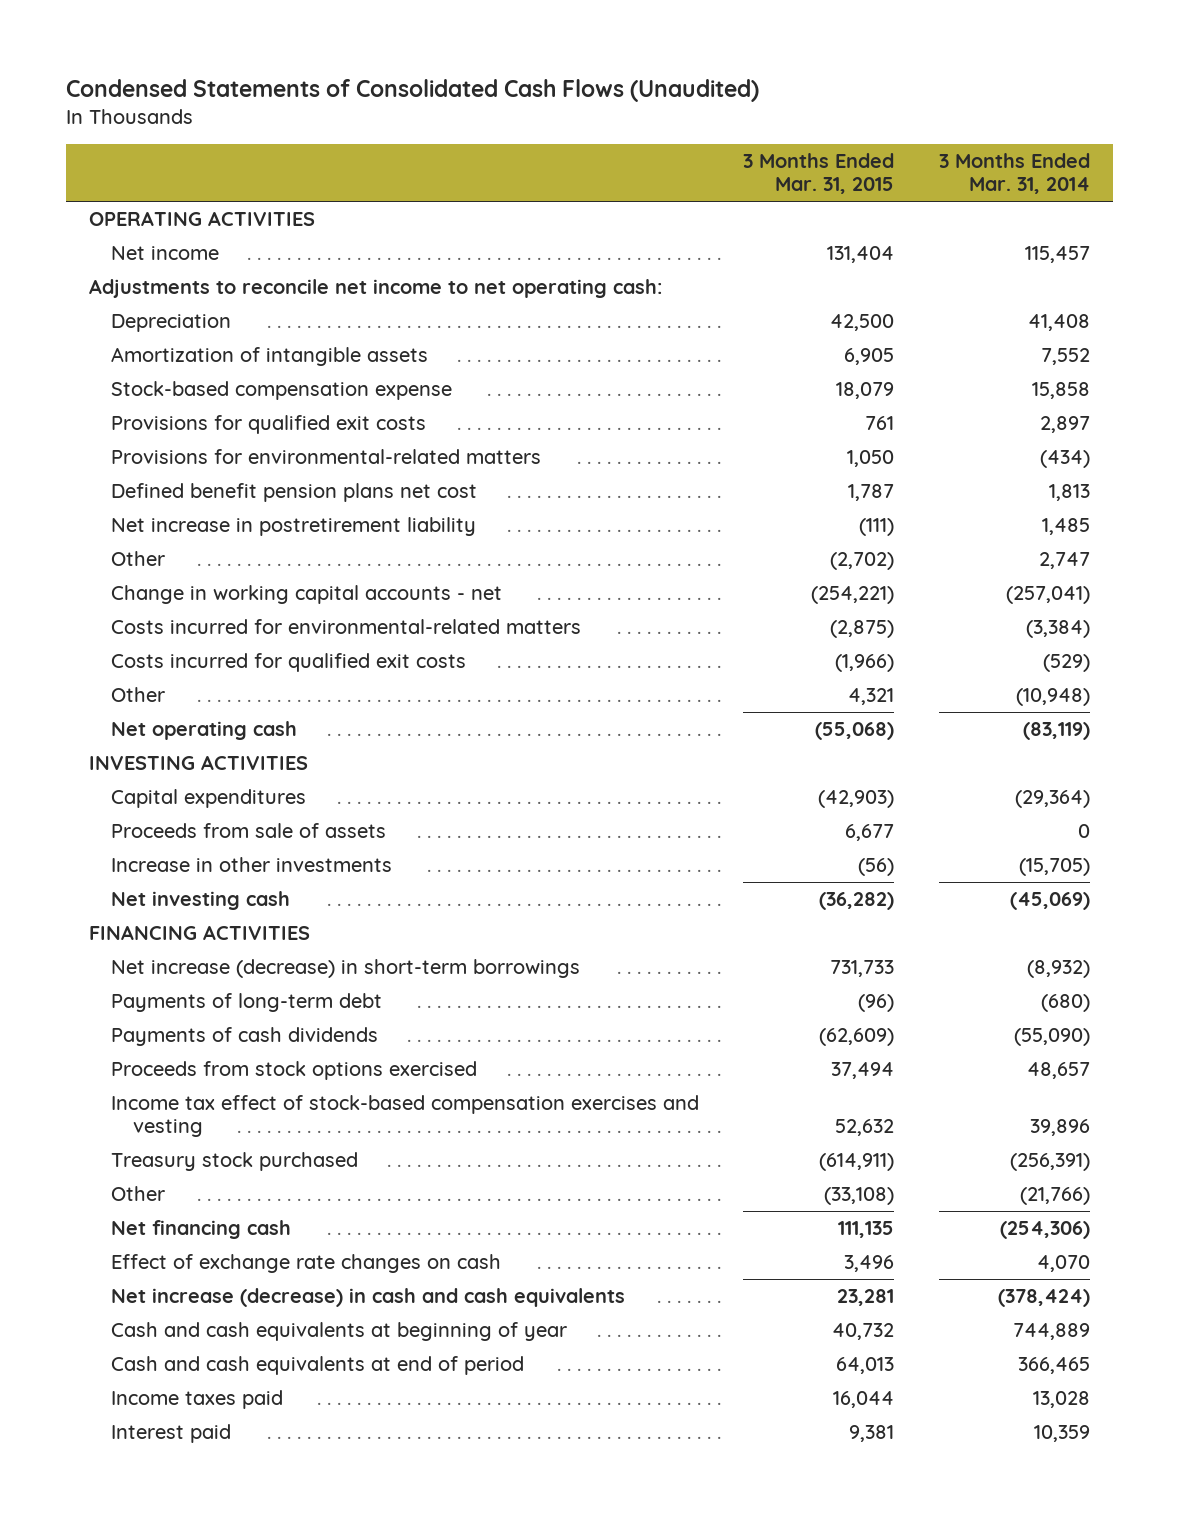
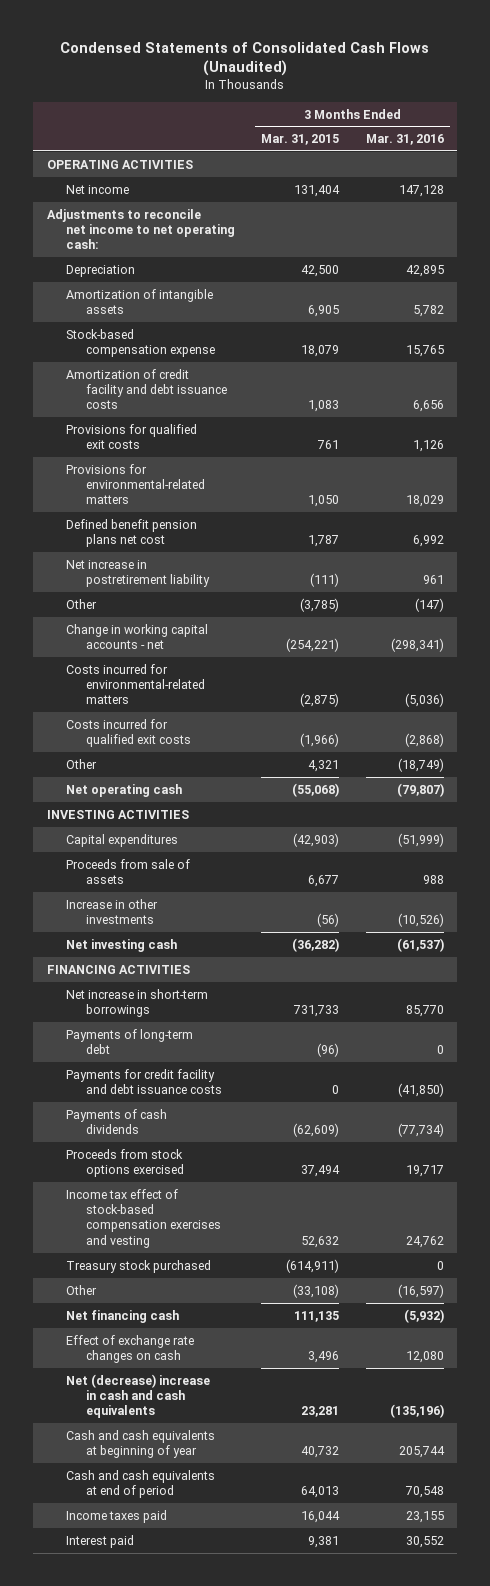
- | 3 Months Ended Mar. 31, 2015 | 3 Months Ended Mar. 31, 2014
+ | 3 Months Ended Mar. 31, 2015 | 3 Months Ended Mar. 31, 2016
+ Amortization of credit facility and debt issuance costs | 1,083 | 6,656
- Other | (2,702) | 2,747
+ Other | (3,785) | (147)
- Net increase (decrease) in short-term borrowings | 731,733 | (8,932)
+ Net increase in short-term borrowings | 731,733 | 85,770
+ Payments for credit facility and debt issuance costs | 0 | (41,850)
- Net increase (decrease) in cash and cash equivalents | 23,281 | (378,424)
+ Net (decrease) increase in cash and cash equivalents | 23,281 | (135,196)

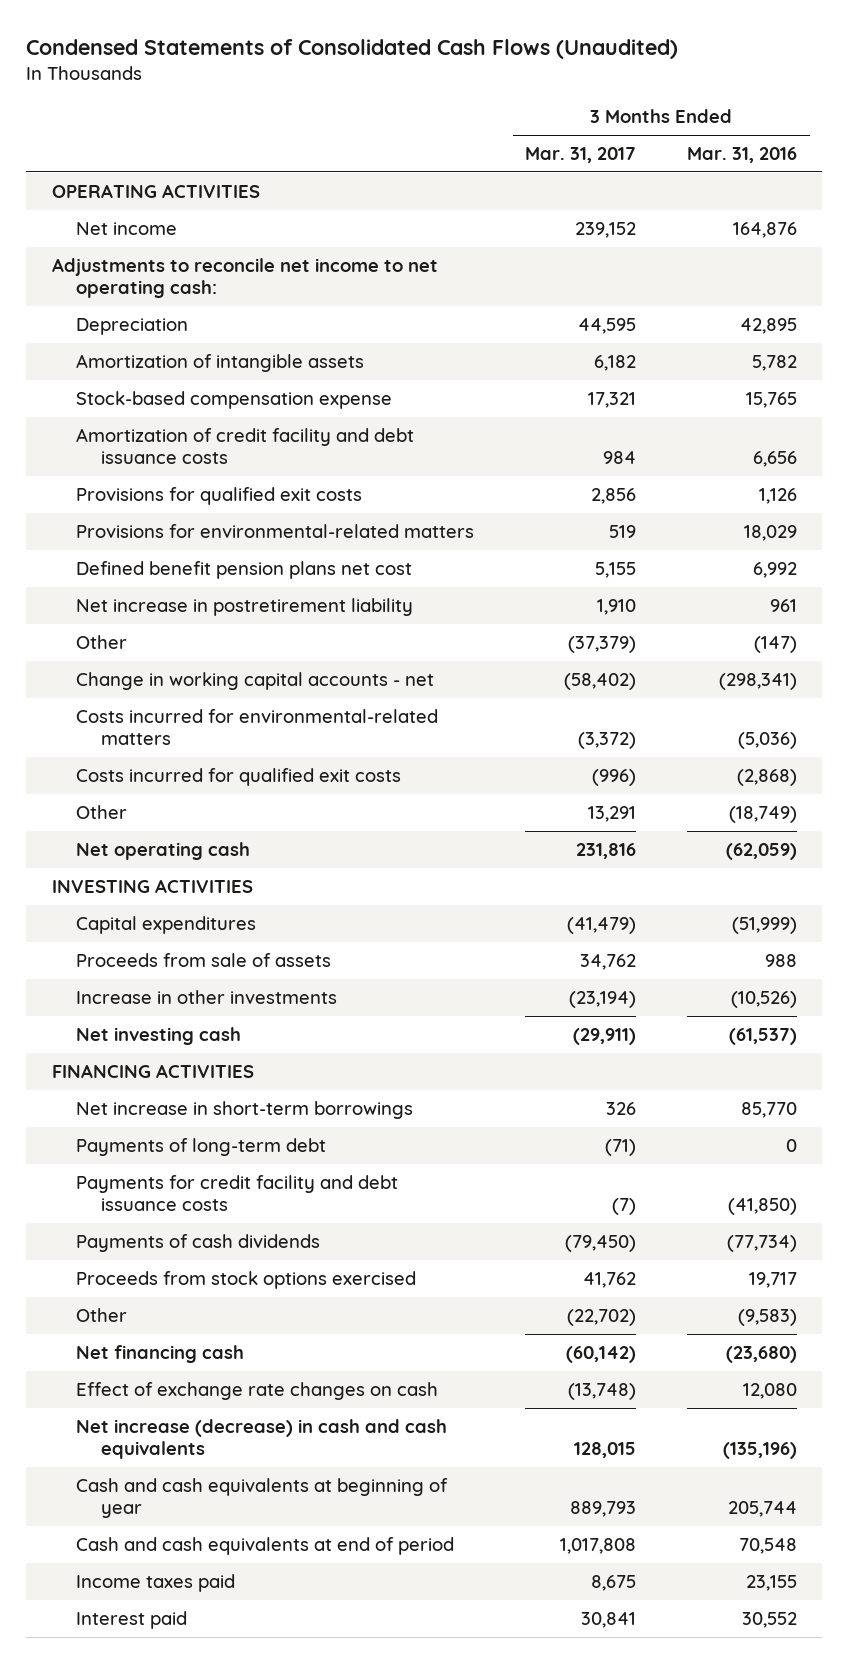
- | 3 Months Ended Mar. 31, 2015 | 3 Months Ended Mar. 31, 2016
+ | 3 Months Ended Mar. 31, 2017 | 3 Months Ended Mar. 31, 2016
- Net income | 131,404 | 147,128
+ Net income | 239,152 | 164,876
- Net operating cash | (55,068) | (79,807)
+ Net operating cash | 231,816 | (62,059)
- Income tax effect of stock-based compensation exercises and vesting | 52,632 | 24,762
- Treasury stock purchased | (614,911) | 0
- Other | (33,108) | (16,597)
- Net financing cash | 111,135 | (5,932)
+ Other | (22,702) | (9,583)
+ Net financing cash | (60,142) | (23,680)
- Net (decrease) increase in cash and cash equivalents | 23,281 | (135,196)
+ Net increase (decrease) in cash and cash equivalents | 128,015 | (135,196)

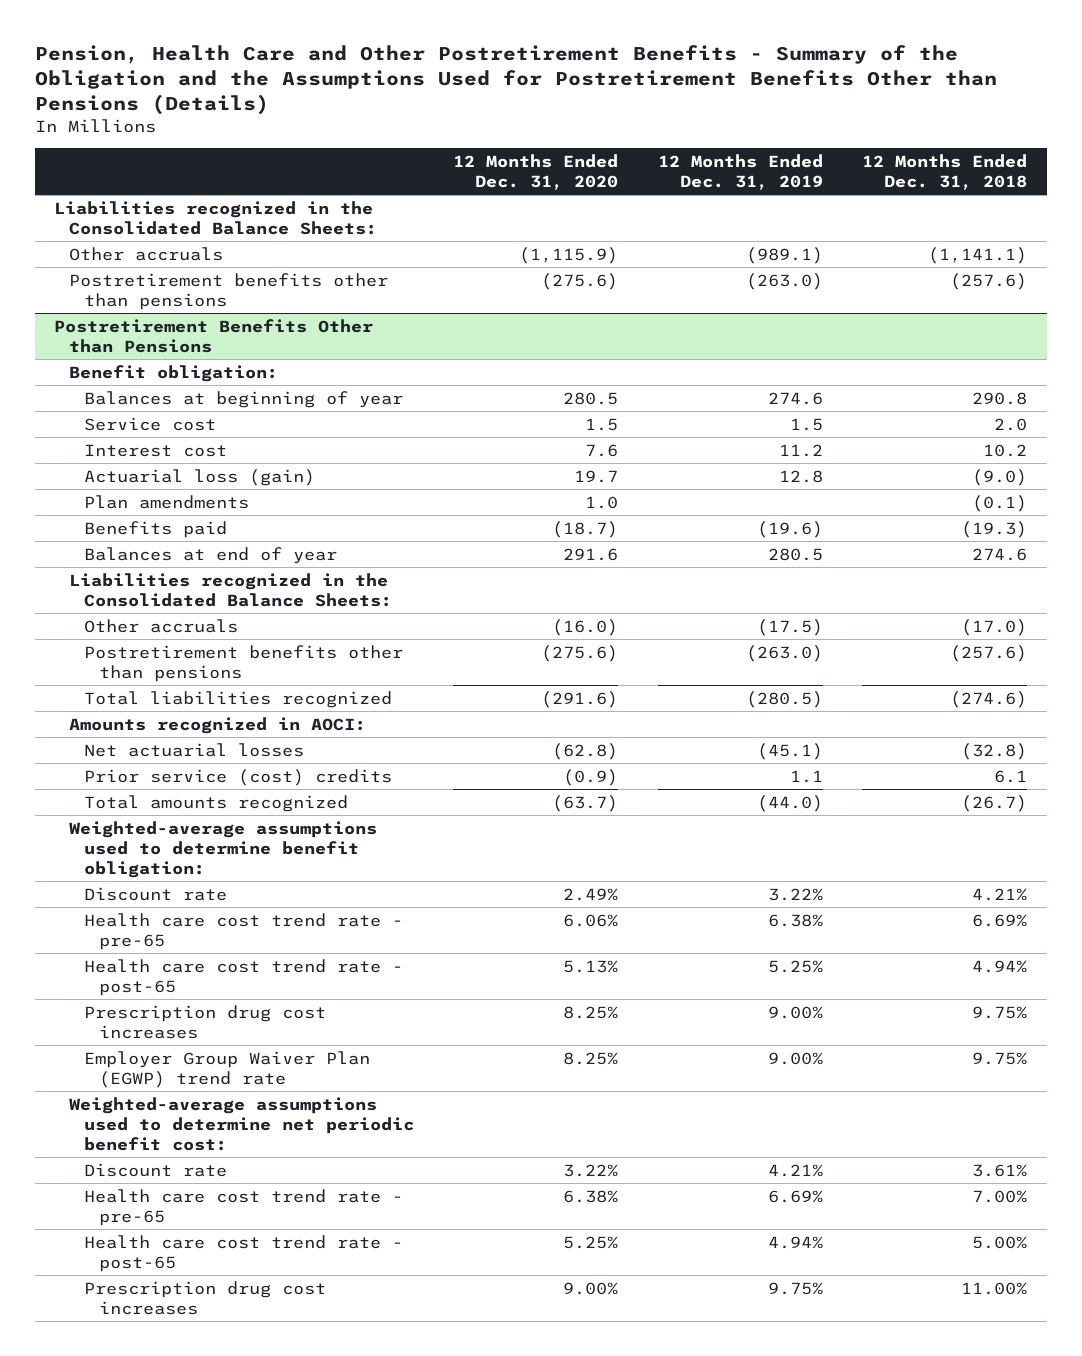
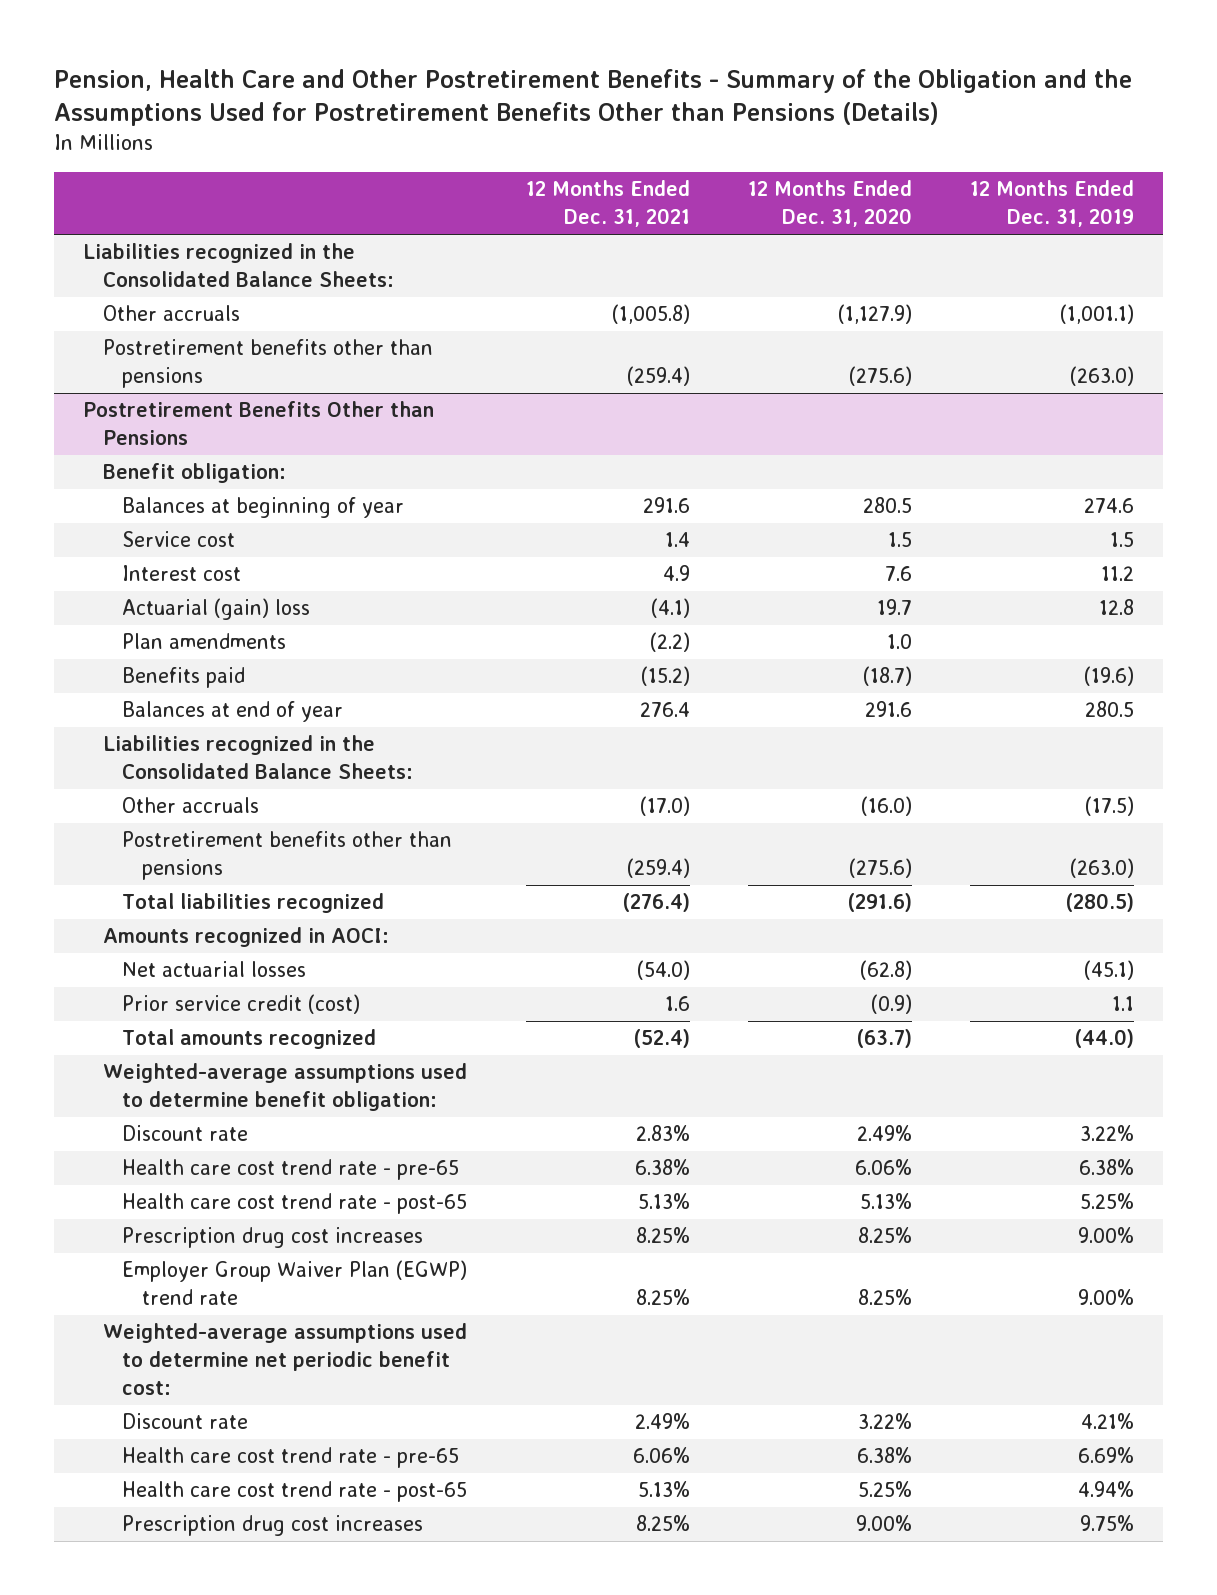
- | 12 Months Ended Dec. 31, 2020 | 12 Months Ended Dec. 31, 2019 | 12 Months Ended Dec. 31, 2018
+ | 12 Months Ended Dec. 31, 2021 | 12 Months Ended Dec. 31, 2020 | 12 Months Ended Dec. 31, 2019
- Other accruals | (1,115.9) | (989.1) | (1,141.1)
+ Other accruals | (1,005.8) | (1,127.9) | (1,001.1)
@ Postretirement Benefits Other than Pensions
- Actuarial loss (gain) | 19.7 | 12.8 | (9.0)
+ Actuarial (gain) loss | (4.1) | 19.7 | 12.8
- Prior service (cost) credits | (0.9) | 1.1 | 6.1
+ Prior service credit (cost) | 1.6 | (0.9) | 1.1

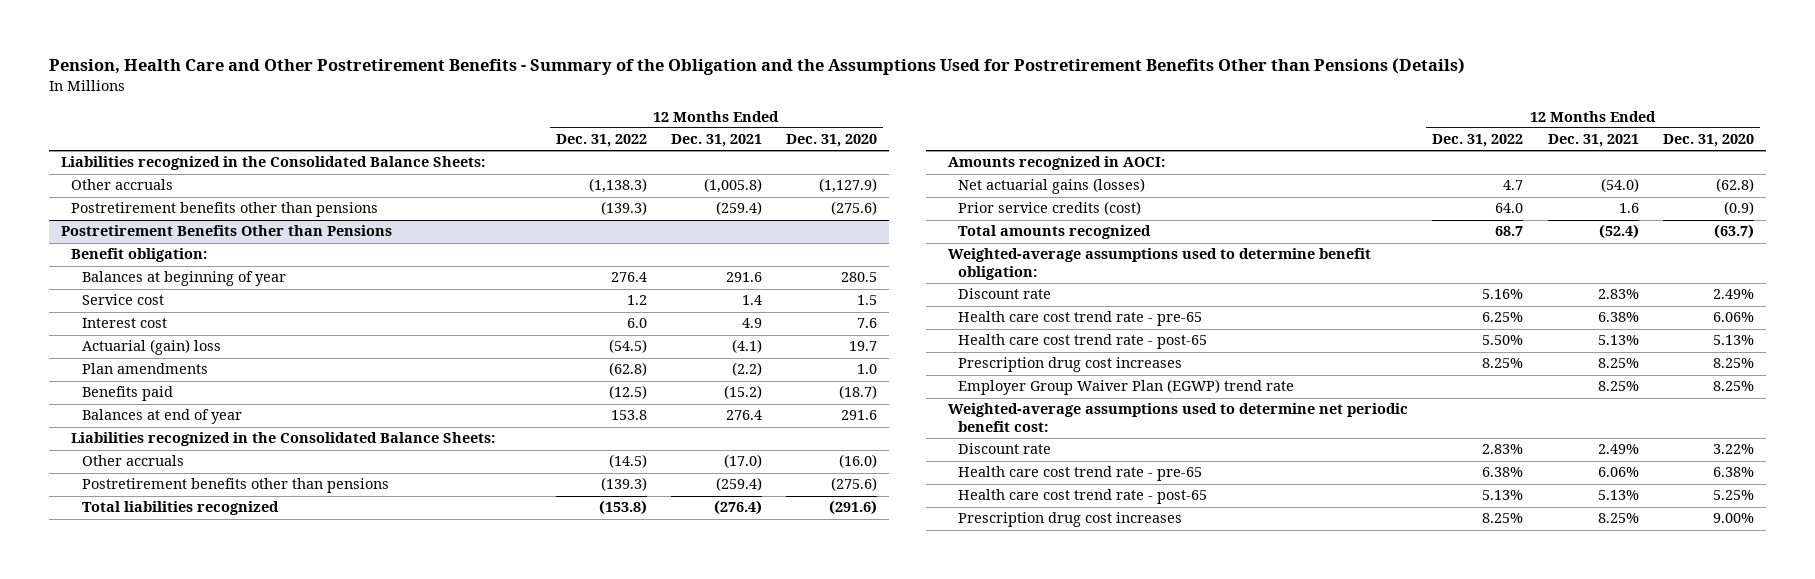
- | 12 Months Ended Dec. 31, 2021 | 12 Months Ended Dec. 31, 2020 | 12 Months Ended Dec. 31, 2019
+ | 12 Months Ended Dec. 31, 2022 | 12 Months Ended Dec. 31, 2021 | 12 Months Ended Dec. 31, 2020
@ Postretirement Benefits Other than Pensions
- Net actuarial losses | (54.0) | (62.8) | (45.1)
- Prior service credit (cost) | 1.6 | (0.9) | 1.1
+ Net actuarial gains (losses) | 4.7 | (54.0) | (62.8)
+ Prior service credits (cost) | 64.0 | 1.6 | (0.9)

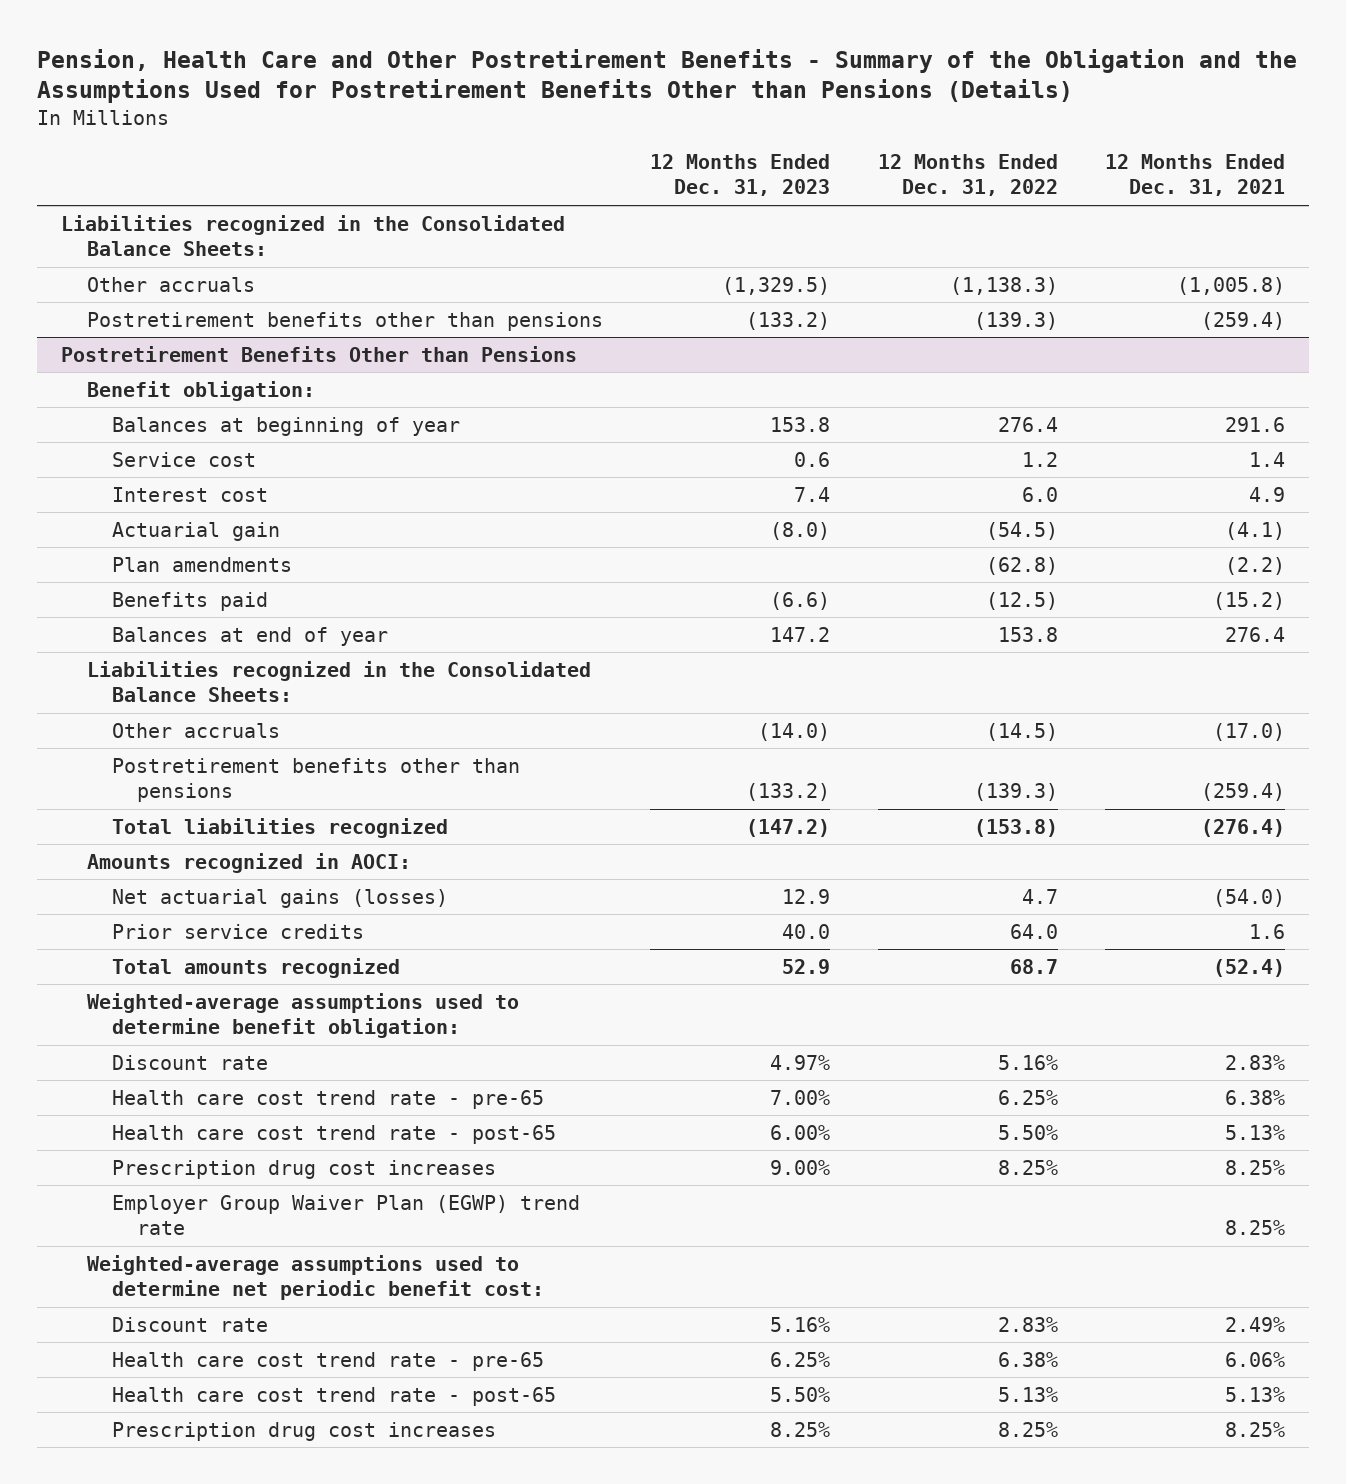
- | 12 Months Ended Dec. 31, 2022 | 12 Months Ended Dec. 31, 2021 | 12 Months Ended Dec. 31, 2020
+ | 12 Months Ended Dec. 31, 2023 | 12 Months Ended Dec. 31, 2022 | 12 Months Ended Dec. 31, 2021
@ Postretirement Benefits Other than Pensions
- Actuarial (gain) loss | (54.5) | (4.1) | 19.7
+ Actuarial gain | (8.0) | (54.5) | (4.1)
- Prior service credits (cost) | 64.0 | 1.6 | (0.9)
+ Prior service credits | 40.0 | 64.0 | 1.6

